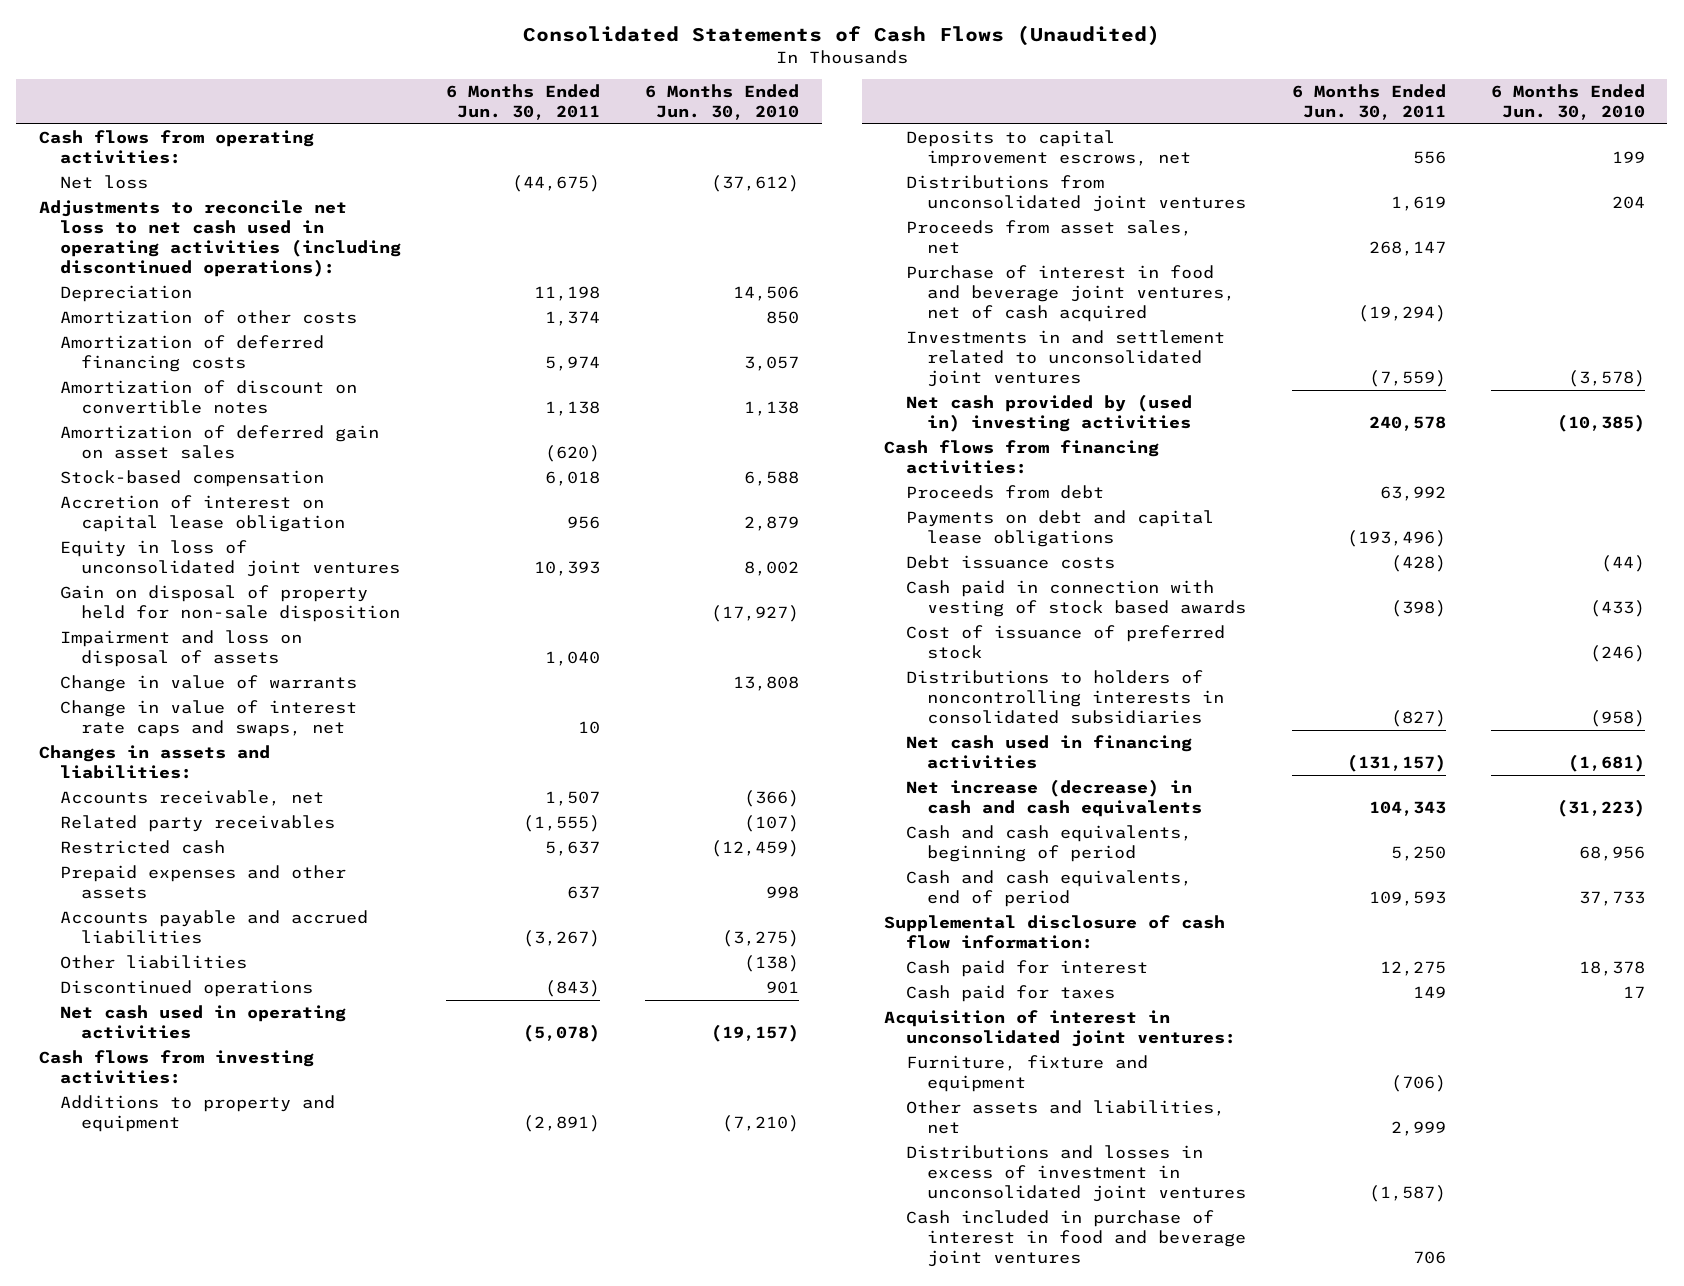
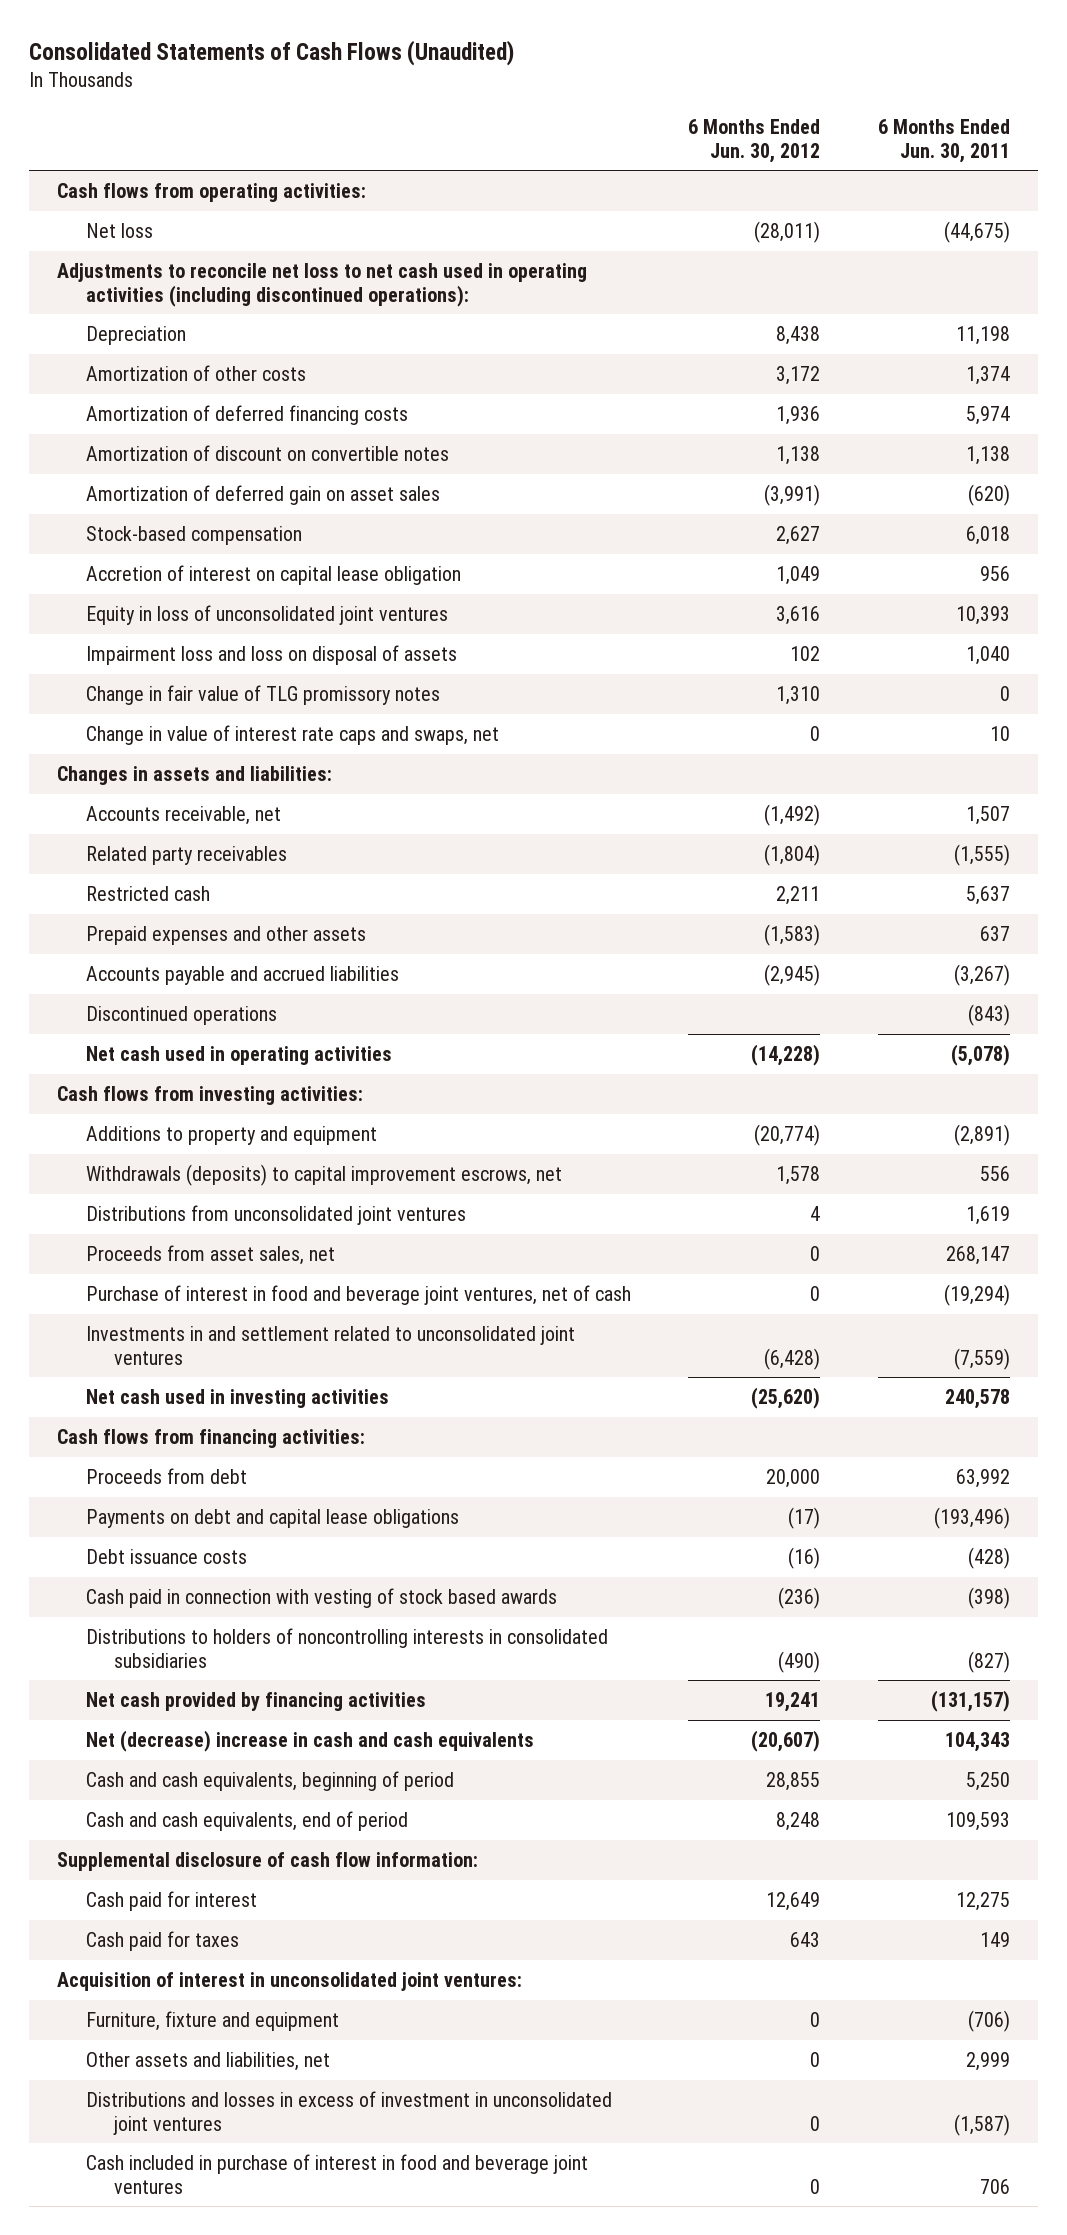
- | 6 Months Ended Jun. 30, 2011 | 6 Months Ended Jun. 30, 2010
+ | 6 Months Ended Jun. 30, 2012 | 6 Months Ended Jun. 30, 2011
- Gain on disposal of property held for non-sale disposition | | (17,927)
- Impairment and loss on disposal of assets | 1,040 |
- Change in value of warrants | | 13,808
+ Impairment loss and loss on disposal of assets | 102 | 1,040
+ Change in fair value of TLG promissory notes | 1,310 | 0
- Other liabilities | | (138)
- Deposits to capital improvement escrows, net | 556 | 199
+ Withdrawals (deposits) to capital improvement escrows, net | 1,578 | 556
- Purchase of interest in food and beverage joint ventures, net of cash acquired | (19,294) |
+ Purchase of interest in food and beverage joint ventures, net of cash | 0 | (19,294)
- Net cash provided by (used in) investing activities | 240,578 | (10,385)
+ Net cash used in investing activities | (25,620) | 240,578
- Cost of issuance of preferred stock | | (246)
- Net cash used in financing activities | (131,157) | (1,681)
- Net increase (decrease) in cash and cash equivalents | 104,343 | (31,223)
+ Net cash provided by financing activities | 19,241 | (131,157)
+ Net (decrease) increase in cash and cash equivalents | (20,607) | 104,343

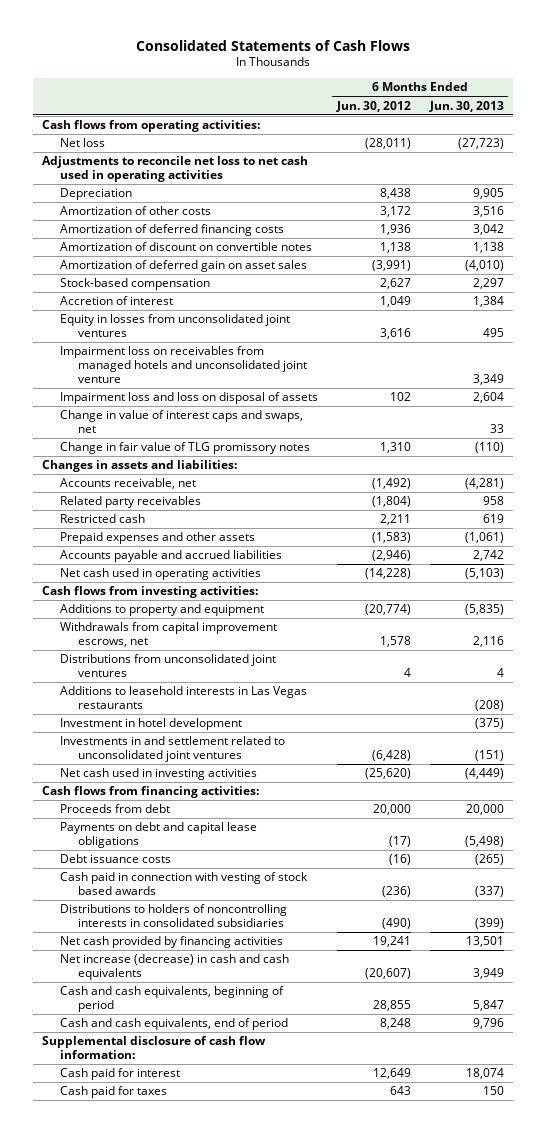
- Consolidated Statements of Cash Flows (Unaudited)
+ Consolidated Statements of Cash Flows
- | 6 Months Ended Jun. 30, 2012 | 6 Months Ended Jun. 30, 2011
+ | 6 Months Ended Jun. 30, 2012 | 6 Months Ended Jun. 30, 2013
- Adjustments to reconcile net loss to net cash used in operating activities (including discontinued operations):
+ Adjustments to reconcile net loss to net cash used in operating activities
- Accretion of interest on capital lease obligation | 1,049 | 956
- Equity in loss of unconsolidated joint ventures | 3,616 | 10,393
+ Accretion of interest | 1,049 | 1,384
+ Equity in losses from unconsolidated joint ventures | 3,616 | 495
+ Impairment loss on receivables from managed hotels and unconsolidated joint venture | | 3,349
+ Change in value of interest caps and swaps, net | | 33
- Change in value of interest rate caps and swaps, net | 0 | 10
- Accounts payable and accrued liabilities | (2,945) | (3,267)
- Discontinued operations | | (843)
+ Accounts payable and accrued liabilities | (2,946) | 2,742
- Withdrawals (deposits) to capital improvement escrows, net | 1,578 | 556
+ Withdrawals from capital improvement escrows, net | 1,578 | 2,116
- Proceeds from asset sales, net | 0 | 268,147
- Purchase of interest in food and beverage joint ventures, net of cash | 0 | (19,294)
+ Additions to leasehold interests in Las Vegas restaurants | | (208)
+ Investment in hotel development | | (375)
- Net (decrease) increase in cash and cash equivalents | (20,607) | 104,343
+ Net increase (decrease) in cash and cash equivalents | (20,607) | 3,949
- Acquisition of interest in unconsolidated joint ventures:
- Furniture, fixture and equipment | 0 | (706)
- Other assets and liabilities, net | 0 | 2,999
- Distributions and losses in excess of investment in unconsolidated joint ventures | 0 | (1,587)
- Cash included in purchase of interest in food and beverage joint ventures | 0 | 706

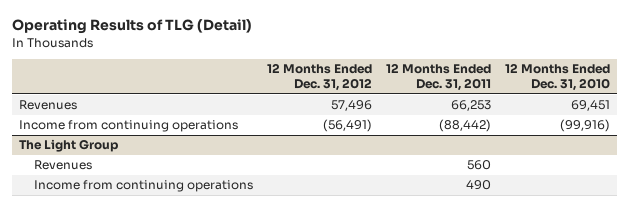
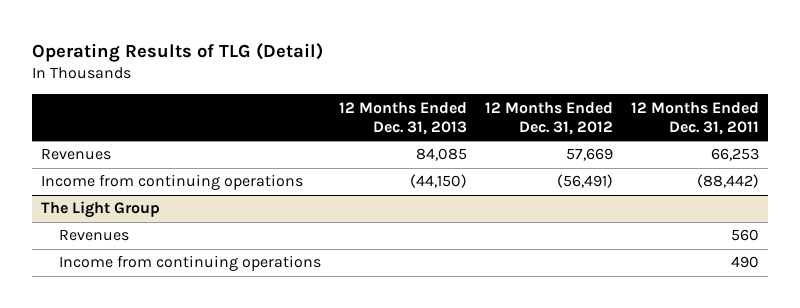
- | 12 Months Ended Dec. 31, 2012 | 12 Months Ended Dec. 31, 2011 | 12 Months Ended Dec. 31, 2010
+ | 12 Months Ended Dec. 31, 2013 | 12 Months Ended Dec. 31, 2012 | 12 Months Ended Dec. 31, 2011
- Revenues | 57,496 | 66,253 | 69,451
+ Revenues | 84,085 | 57,669 | 66,253

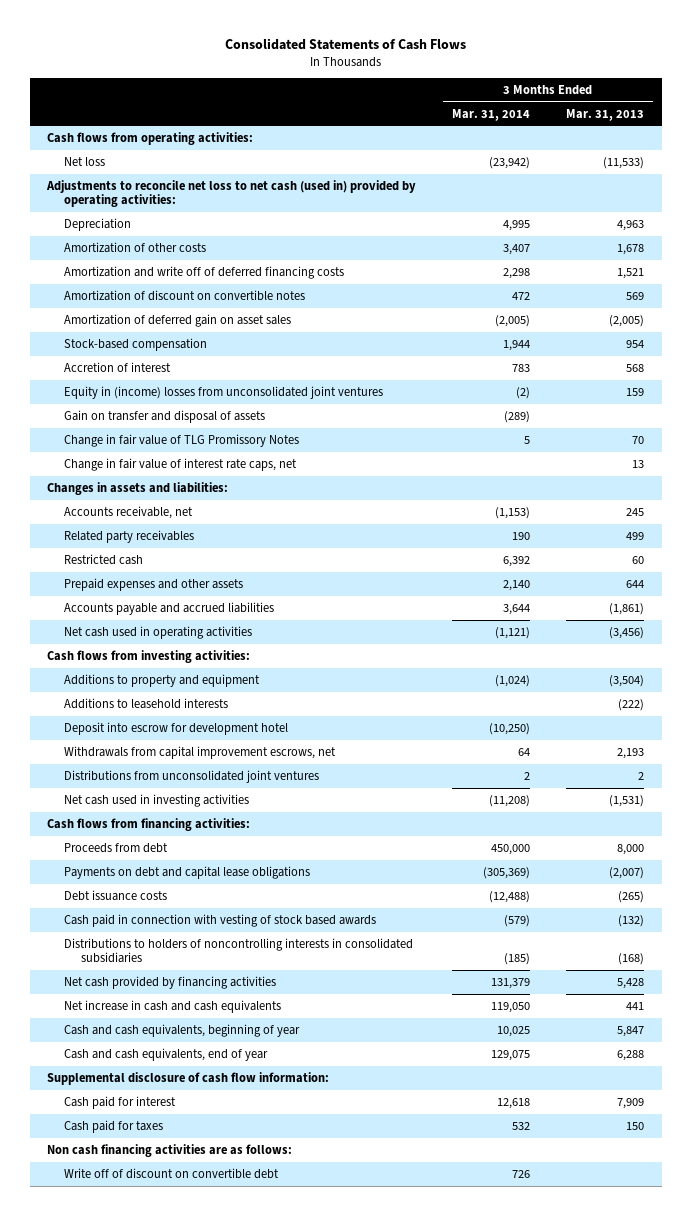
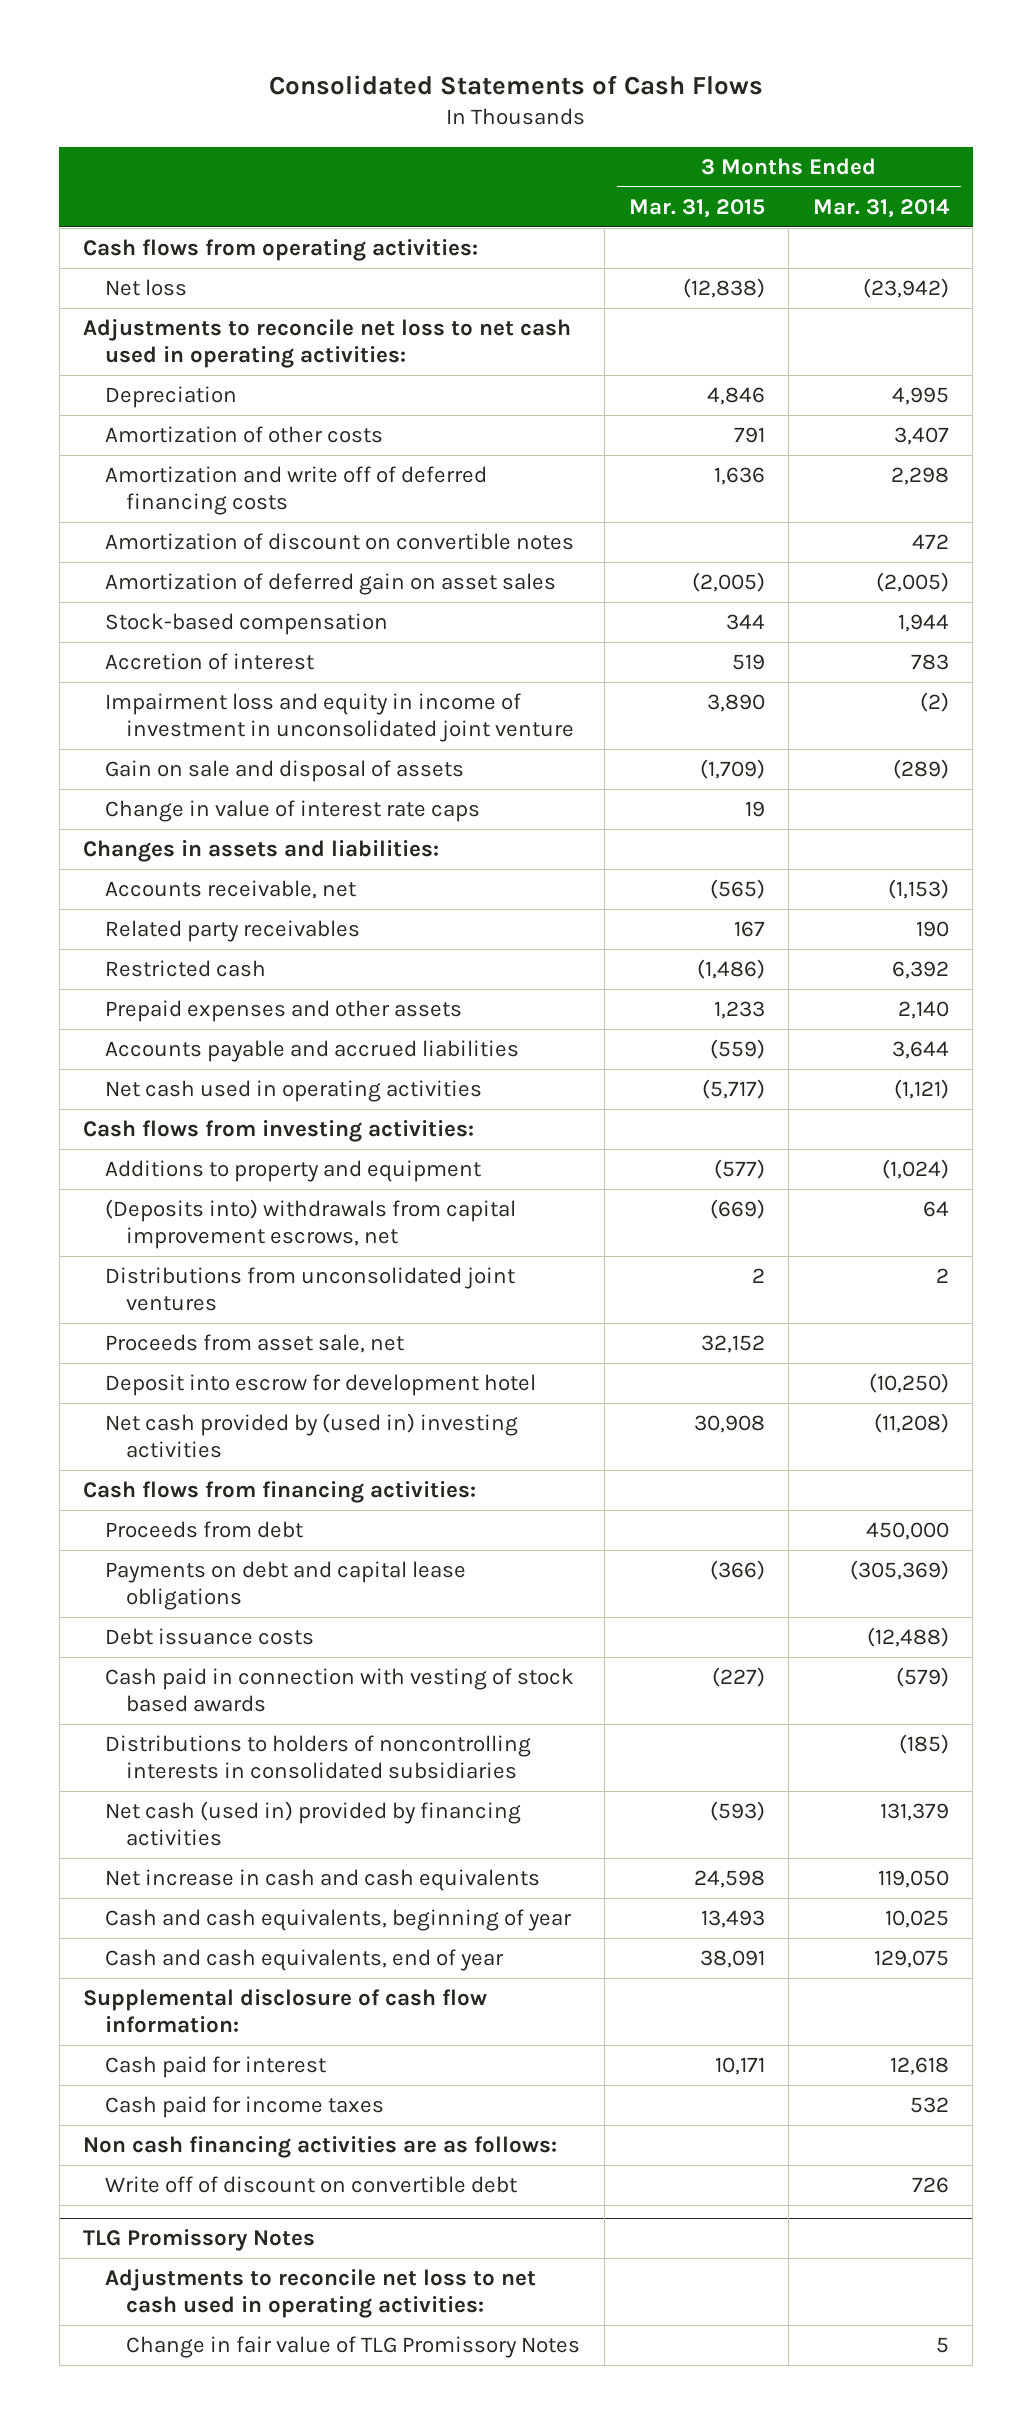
- | 3 Months Ended Mar. 31, 2014 | 3 Months Ended Mar. 31, 2013
+ | 3 Months Ended Mar. 31, 2015 | 3 Months Ended Mar. 31, 2014
- Adjustments to reconcile net loss to net cash (used in) provided by operating activities:
+ Adjustments to reconcile net loss to net cash used in operating activities:
- Equity in (income) losses from unconsolidated joint ventures | (2) | 159
- Gain on transfer and disposal of assets | (289) |
- Change in fair value of TLG Promissory Notes | 5 | 70
- Change in fair value of interest rate caps, net | | 13
+ Impairment loss and equity in income of investment in unconsolidated joint venture | 3,890 | (2)
+ Gain on sale and disposal of assets | (1,709) | (289)
+ Change in value of interest rate caps | 19 |
- Additions to leasehold interests | | (222)
- Withdrawals from capital improvement escrows, net | 64 | 2,193
+ (Deposits into) withdrawals from capital improvement escrows, net | (669) | 64
- Net cash used in investing activities | (11,208) | (1,531)
+ Proceeds from asset sale, net | 32,152 |
moved down: Deposit into escrow for development hotel | | (10,250)
+ Net cash provided by (used in) investing activities | 30,908 | (11,208)
- Net cash provided by financing activities | 131,379 | 5,428
+ Net cash (used in) provided by financing activities | (593) | 131,379
- Cash paid for taxes | 532 | 150
+ Cash paid for income taxes | | 532
+ TLG Promissory Notes
+ Adjustments to reconcile net loss to net cash used in operating activities:
+ Change in fair value of TLG Promissory Notes | | 5

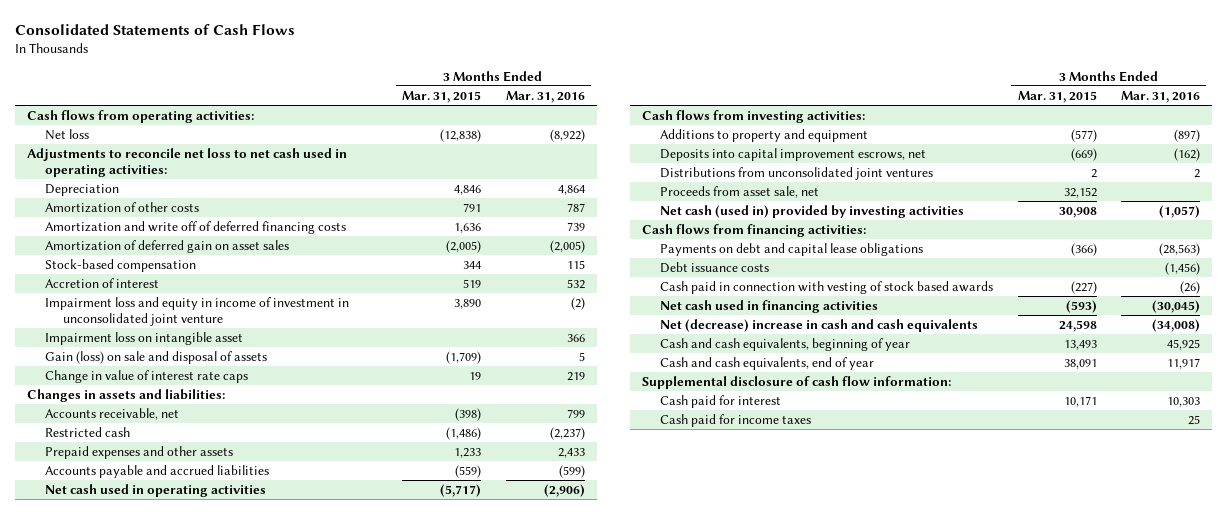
- | 3 Months Ended Mar. 31, 2015 | 3 Months Ended Mar. 31, 2014
+ | 3 Months Ended Mar. 31, 2015 | 3 Months Ended Mar. 31, 2016
- Amortization of discount on convertible notes | | 472
- Gain on sale and disposal of assets | (1,709) | (289)
+ Impairment loss on intangible asset | | 366
+ Gain (loss) on sale and disposal of assets | (1,709) | 5
- Accounts receivable, net | (565) | (1,153)
- Related party receivables | 167 | 190
+ Accounts receivable, net | (398) | 799
- (Deposits into) withdrawals from capital improvement escrows, net | (669) | 64
+ Deposits into capital improvement escrows, net | (669) | (162)
- Deposit into escrow for development hotel | | (10,250)
- Net cash provided by (used in) investing activities | 30,908 | (11,208)
+ Net cash (used in) provided by investing activities | 30,908 | (1,057)
- Proceeds from debt | | 450,000
- Distributions to holders of noncontrolling interests in consolidated subsidiaries | | (185)
- Net cash (used in) provided by financing activities | (593) | 131,379
- Net increase in cash and cash equivalents | 24,598 | 119,050
+ Net cash used in financing activities | (593) | (30,045)
+ Net (decrease) increase in cash and cash equivalents | 24,598 | (34,008)
- Non cash financing activities are as follows:
- Write off of discount on convertible debt | | 726
- TLG Promissory Notes
- Adjustments to reconcile net loss to net cash used in operating activities:
- Change in fair value of TLG Promissory Notes | | 5

